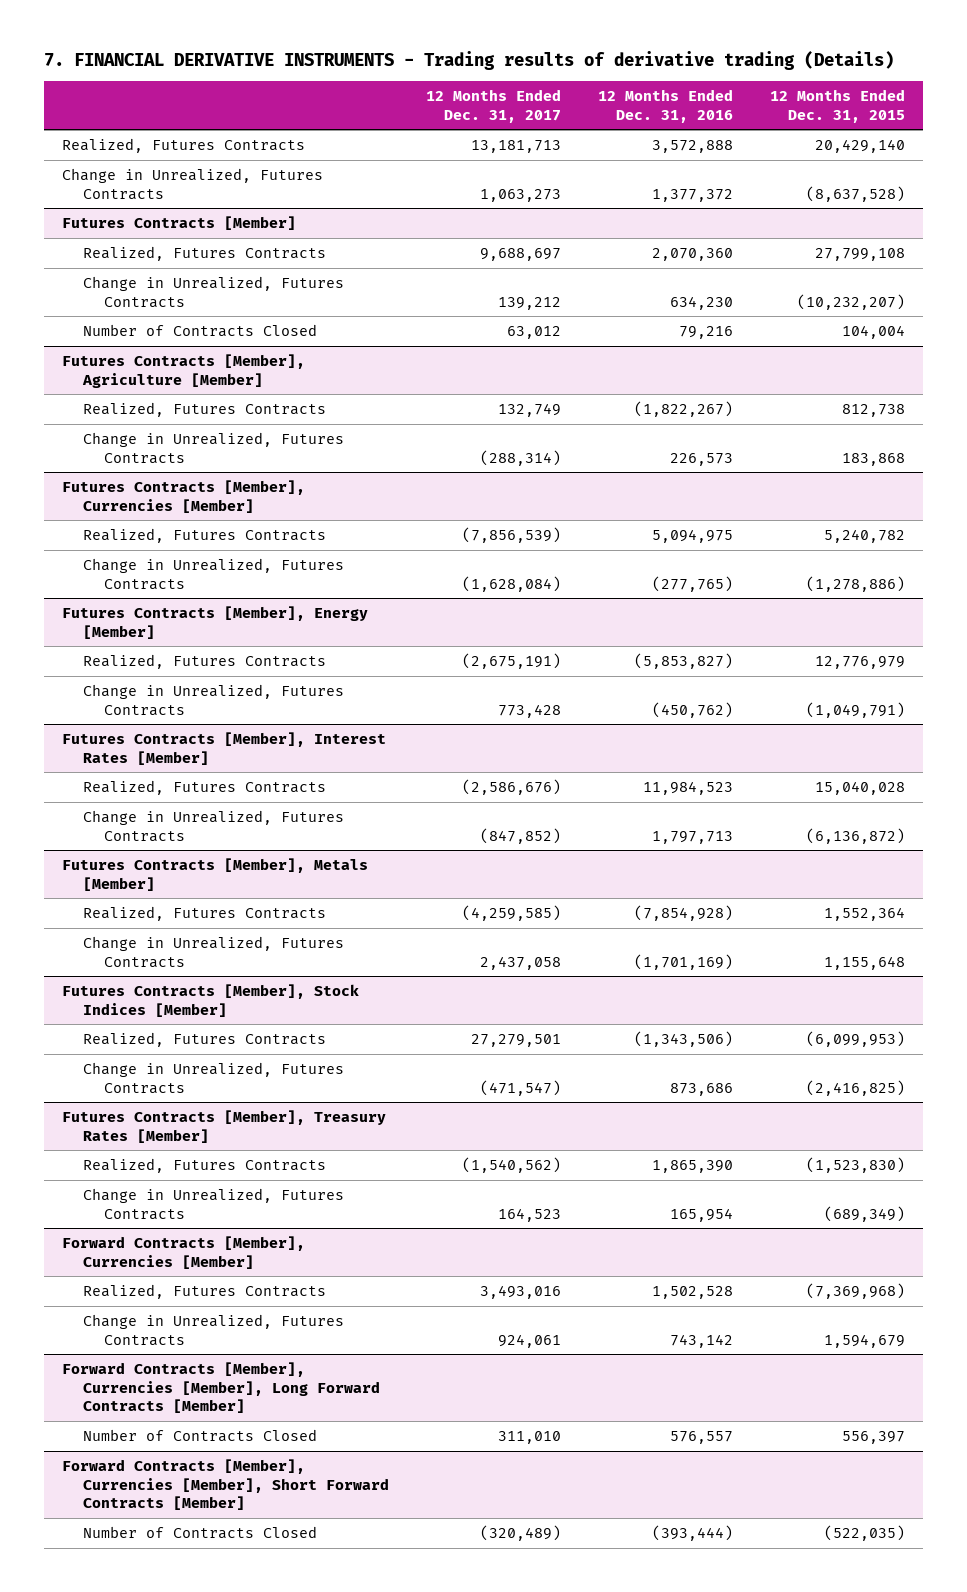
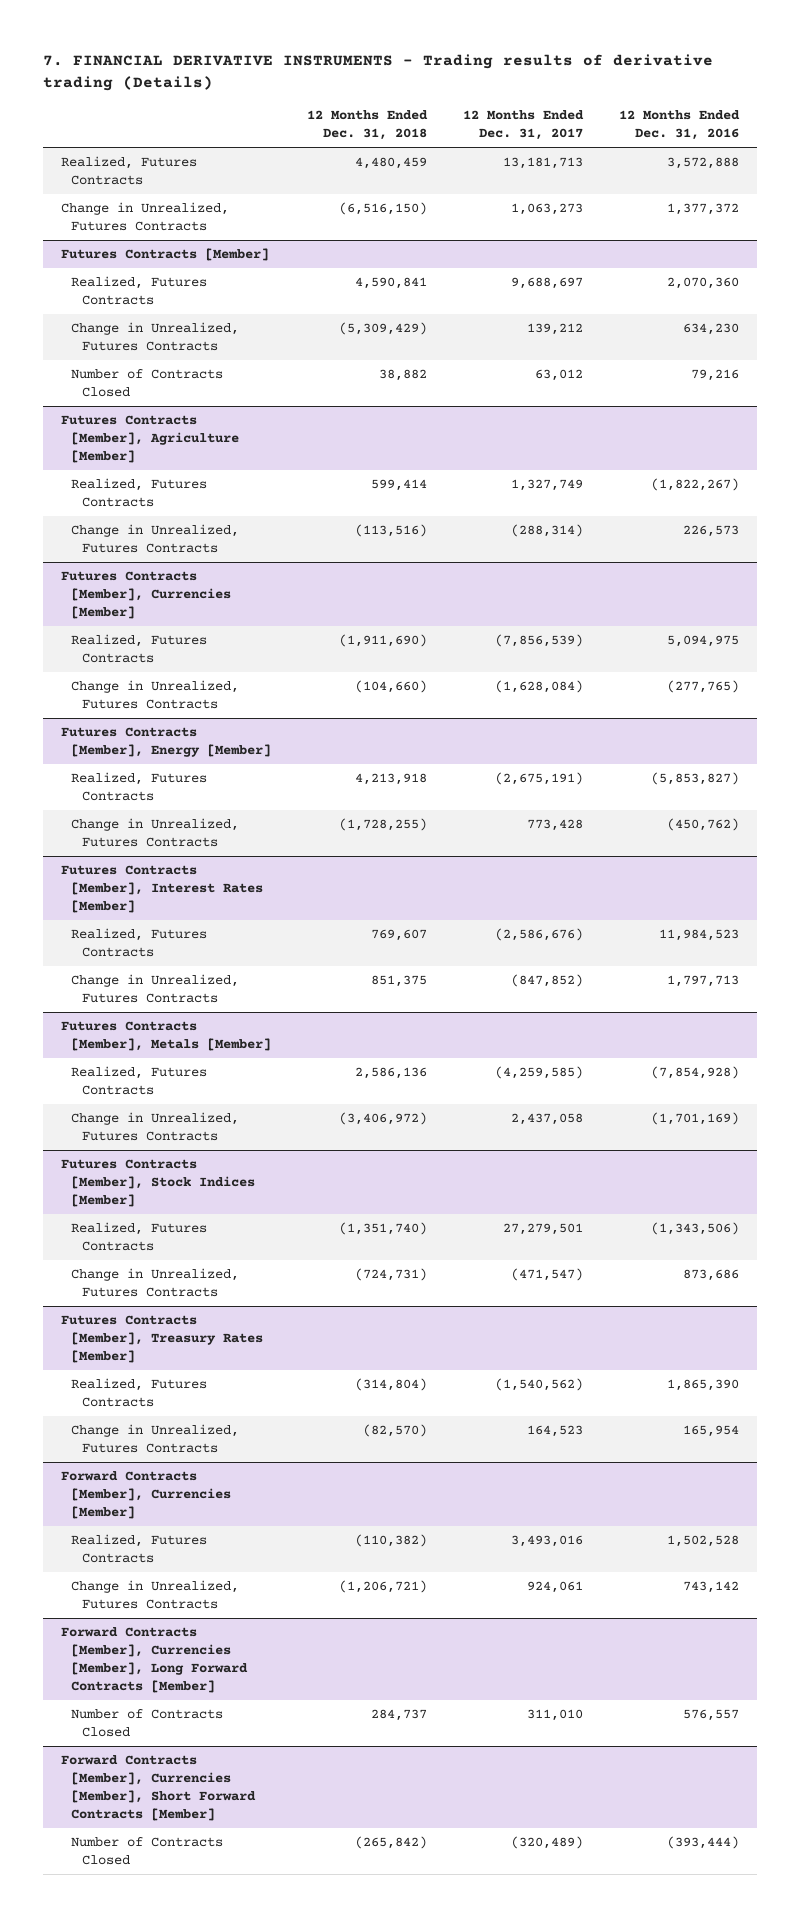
- | 12 Months Ended Dec. 31, 2017 | 12 Months Ended Dec. 31, 2016 | 12 Months Ended Dec. 31, 2015
+ | 12 Months Ended Dec. 31, 2018 | 12 Months Ended Dec. 31, 2017 | 12 Months Ended Dec. 31, 2016
@ Futures Contracts [Member], Agriculture [Member]
- Realized, Futures Contracts | 132,749 | (1,822,267) | 812,738
+ Realized, Futures Contracts | 599,414 | 1,327,749 | (1,822,267)

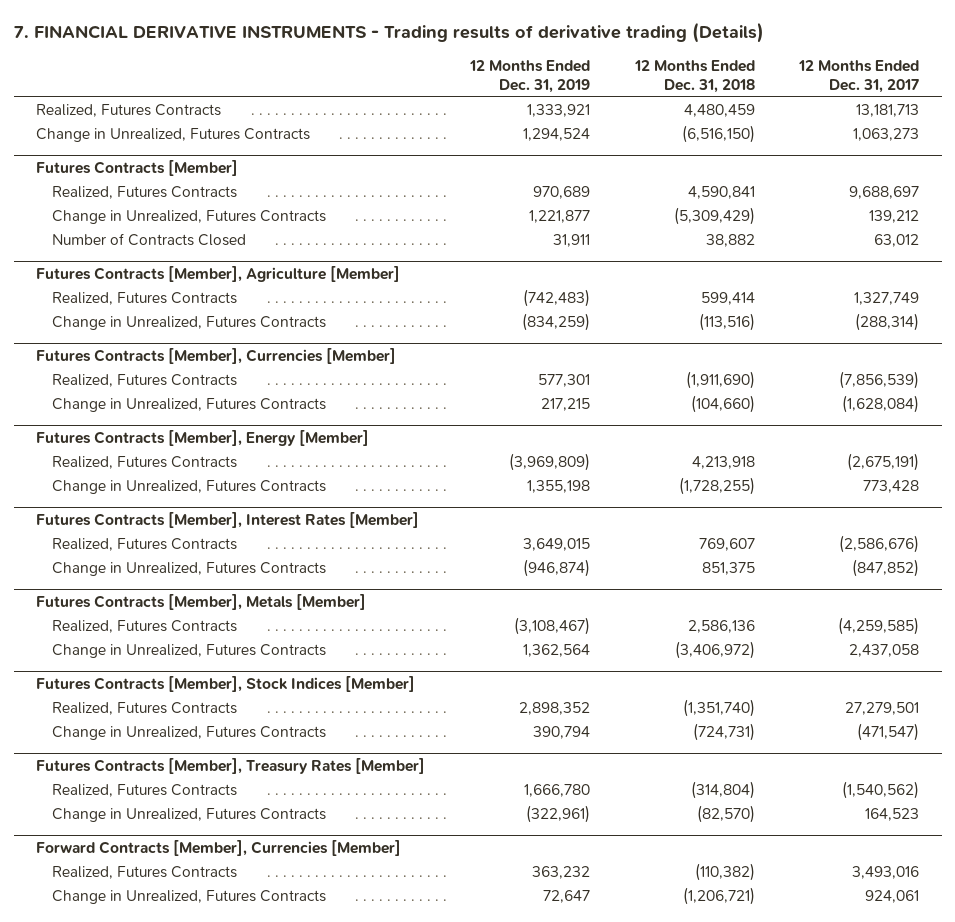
- | 12 Months Ended Dec. 31, 2018 | 12 Months Ended Dec. 31, 2017 | 12 Months Ended Dec. 31, 2016
+ | 12 Months Ended Dec. 31, 2019 | 12 Months Ended Dec. 31, 2018 | 12 Months Ended Dec. 31, 2017
- Forward Contracts [Member], Currencies [Member], Long Forward Contracts [Member]
- Number of Contracts Closed | 284,737 | 311,010 | 576,557
- Forward Contracts [Member], Currencies [Member], Short Forward Contracts [Member]
- Number of Contracts Closed | (265,842) | (320,489) | (393,444)

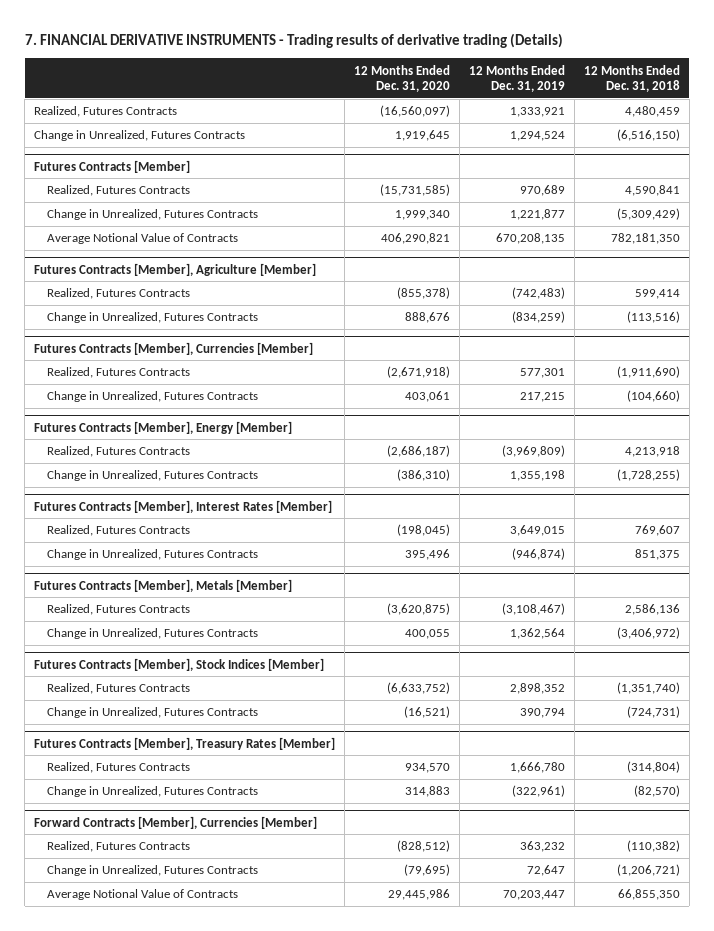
- | 12 Months Ended Dec. 31, 2019 | 12 Months Ended Dec. 31, 2018 | 12 Months Ended Dec. 31, 2017
+ | 12 Months Ended Dec. 31, 2020 | 12 Months Ended Dec. 31, 2019 | 12 Months Ended Dec. 31, 2018
@ Futures Contracts [Member]
- Number of Contracts Closed | 31,911 | 38,882 | 63,012
+ Average Notional Value of Contracts | 406,290,821 | 670,208,135 | 782,181,350
@ Forward Contracts [Member], Currencies [Member]
+ Average Notional Value of Contracts | 29,445,986 | 70,203,447 | 66,855,350

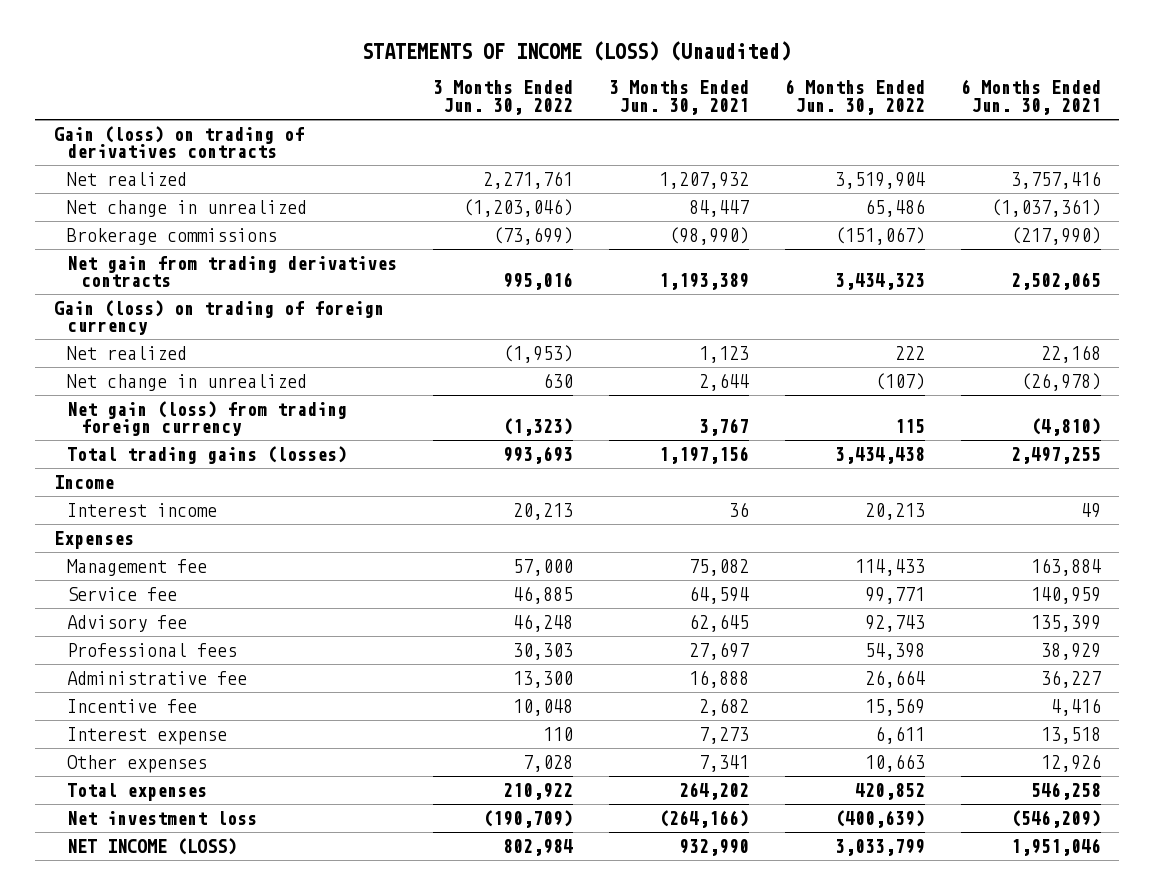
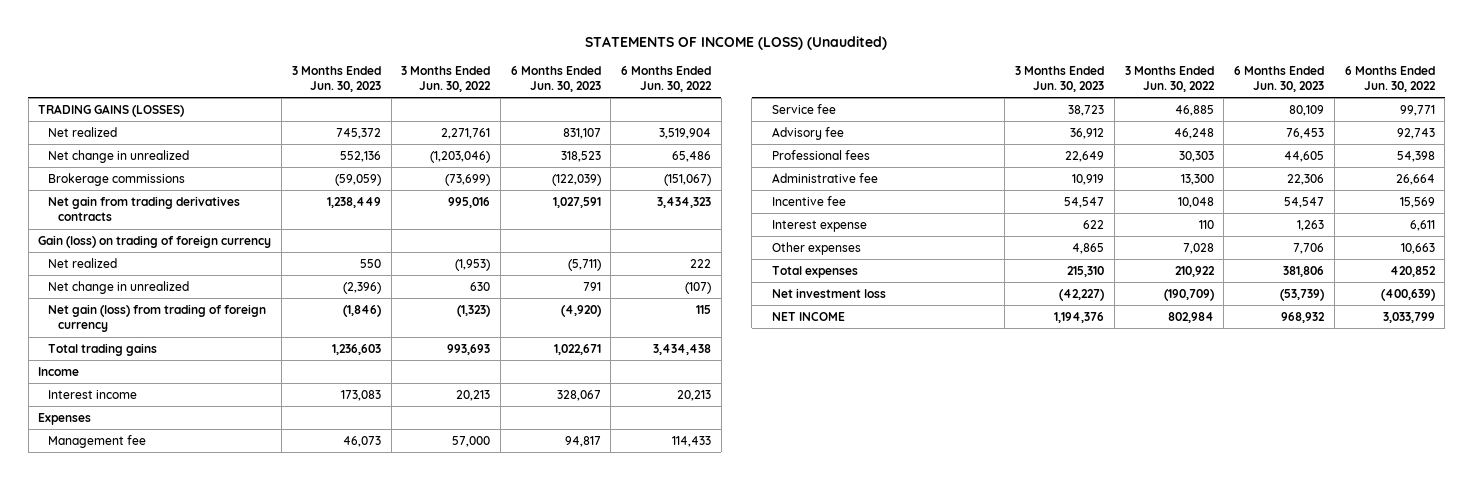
- | 3 Months Ended Jun. 30, 2022 | 3 Months Ended Jun. 30, 2021 | 6 Months Ended Jun. 30, 2022 | 6 Months Ended Jun. 30, 2021
+ | 3 Months Ended Jun. 30, 2023 | 3 Months Ended Jun. 30, 2022 | 6 Months Ended Jun. 30, 2023 | 6 Months Ended Jun. 30, 2022
- Gain (loss) on trading of derivatives contracts
+ TRADING GAINS (LOSSES)
- Net gain (loss) from trading foreign currency | (1,323) | 3,767 | 115 | (4,810)
- Total trading gains (losses) | 993,693 | 1,197,156 | 3,434,438 | 2,497,255
+ Net gain (loss) from trading of foreign currency | (1,846) | (1,323) | (4,920) | 115
+ Total trading gains | 1,236,603 | 993,693 | 1,022,671 | 3,434,438
- NET INCOME (LOSS) | 802,984 | 932,990 | 3,033,799 | 1,951,046
+ NET INCOME | 1,194,376 | 802,984 | 968,932 | 3,033,799

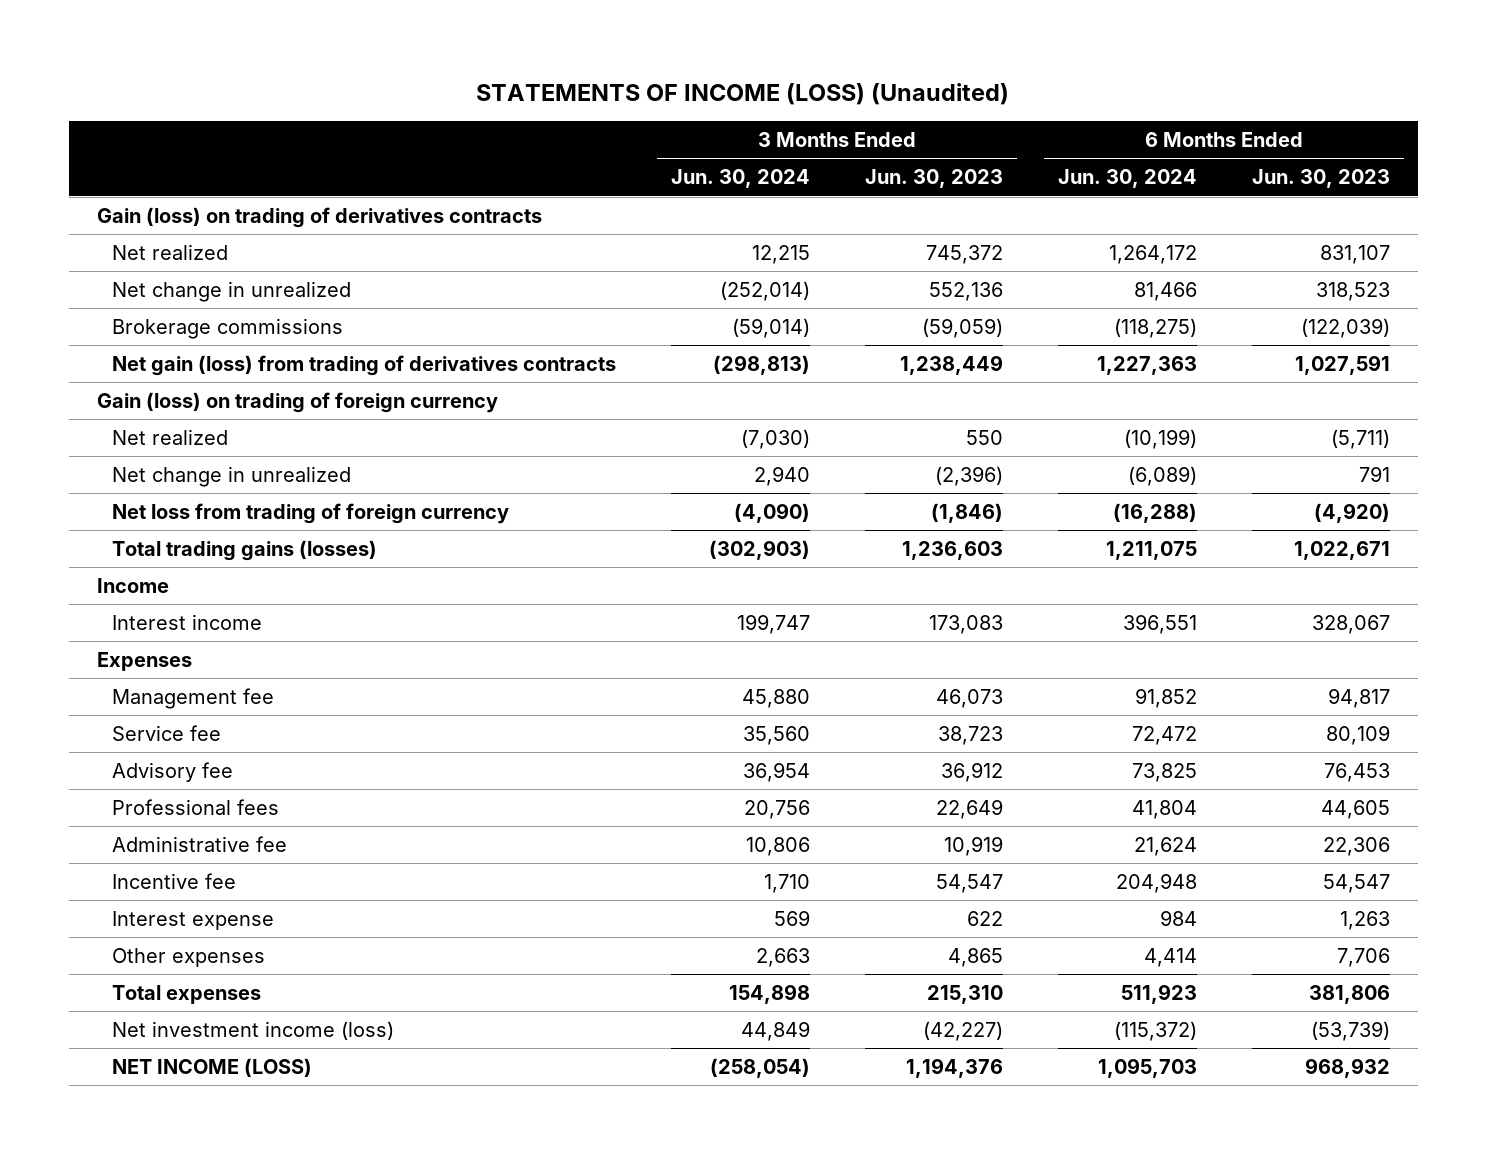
- | 3 Months Ended Jun. 30, 2023 | 3 Months Ended Jun. 30, 2022 | 6 Months Ended Jun. 30, 2023 | 6 Months Ended Jun. 30, 2022
+ | 3 Months Ended Jun. 30, 2024 | 3 Months Ended Jun. 30, 2023 | 6 Months Ended Jun. 30, 2024 | 6 Months Ended Jun. 30, 2023
- TRADING GAINS (LOSSES)
+ Gain (loss) on trading of derivatives contracts
- Net gain from trading derivatives contracts | 1,238,449 | 995,016 | 1,027,591 | 3,434,323
+ Net gain (loss) from trading of derivatives contracts | (298,813) | 1,238,449 | 1,227,363 | 1,027,591
- Net gain (loss) from trading of foreign currency | (1,846) | (1,323) | (4,920) | 115
- Total trading gains | 1,236,603 | 993,693 | 1,022,671 | 3,434,438
+ Net loss from trading of foreign currency | (4,090) | (1,846) | (16,288) | (4,920)
+ Total trading gains (losses) | (302,903) | 1,236,603 | 1,211,075 | 1,022,671
- Net investment loss | (42,227) | (190,709) | (53,739) | (400,639)
- NET INCOME | 1,194,376 | 802,984 | 968,932 | 3,033,799
+ Net investment income (loss) | 44,849 | (42,227) | (115,372) | (53,739)
+ NET INCOME (LOSS) | (258,054) | 1,194,376 | 1,095,703 | 968,932

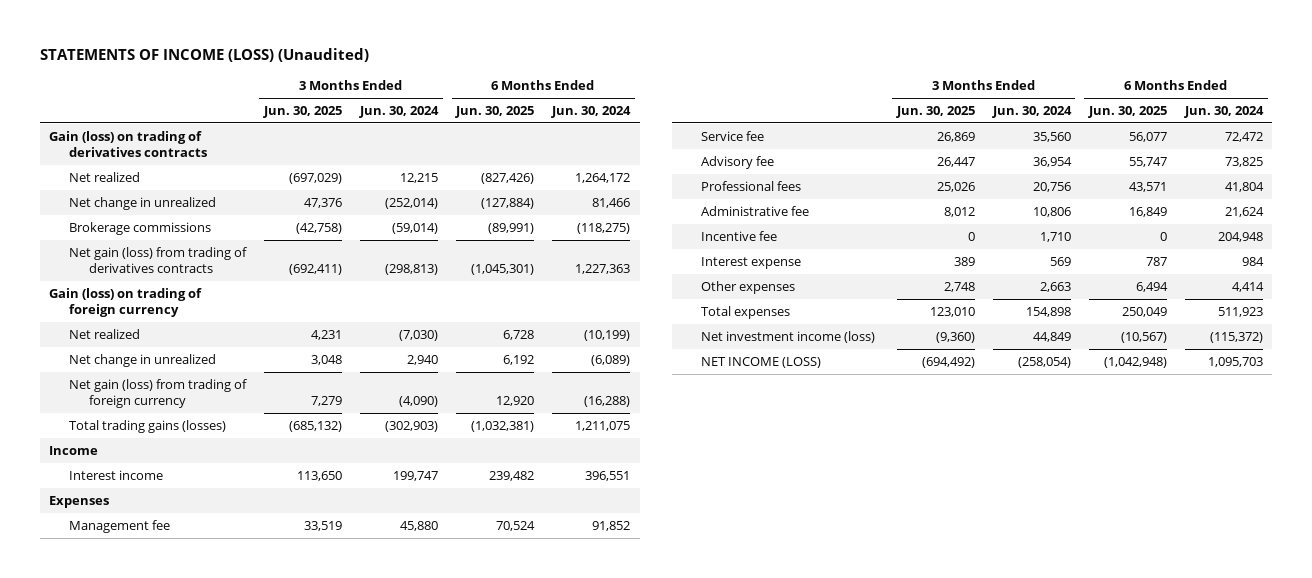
- | 3 Months Ended Jun. 30, 2024 | 3 Months Ended Jun. 30, 2023 | 6 Months Ended Jun. 30, 2024 | 6 Months Ended Jun. 30, 2023
+ | 3 Months Ended Jun. 30, 2025 | 3 Months Ended Jun. 30, 2024 | 6 Months Ended Jun. 30, 2025 | 6 Months Ended Jun. 30, 2024
- Net loss from trading of foreign currency | (4,090) | (1,846) | (16,288) | (4,920)
+ Net gain (loss) from trading of foreign currency | 7,279 | (4,090) | 12,920 | (16,288)

